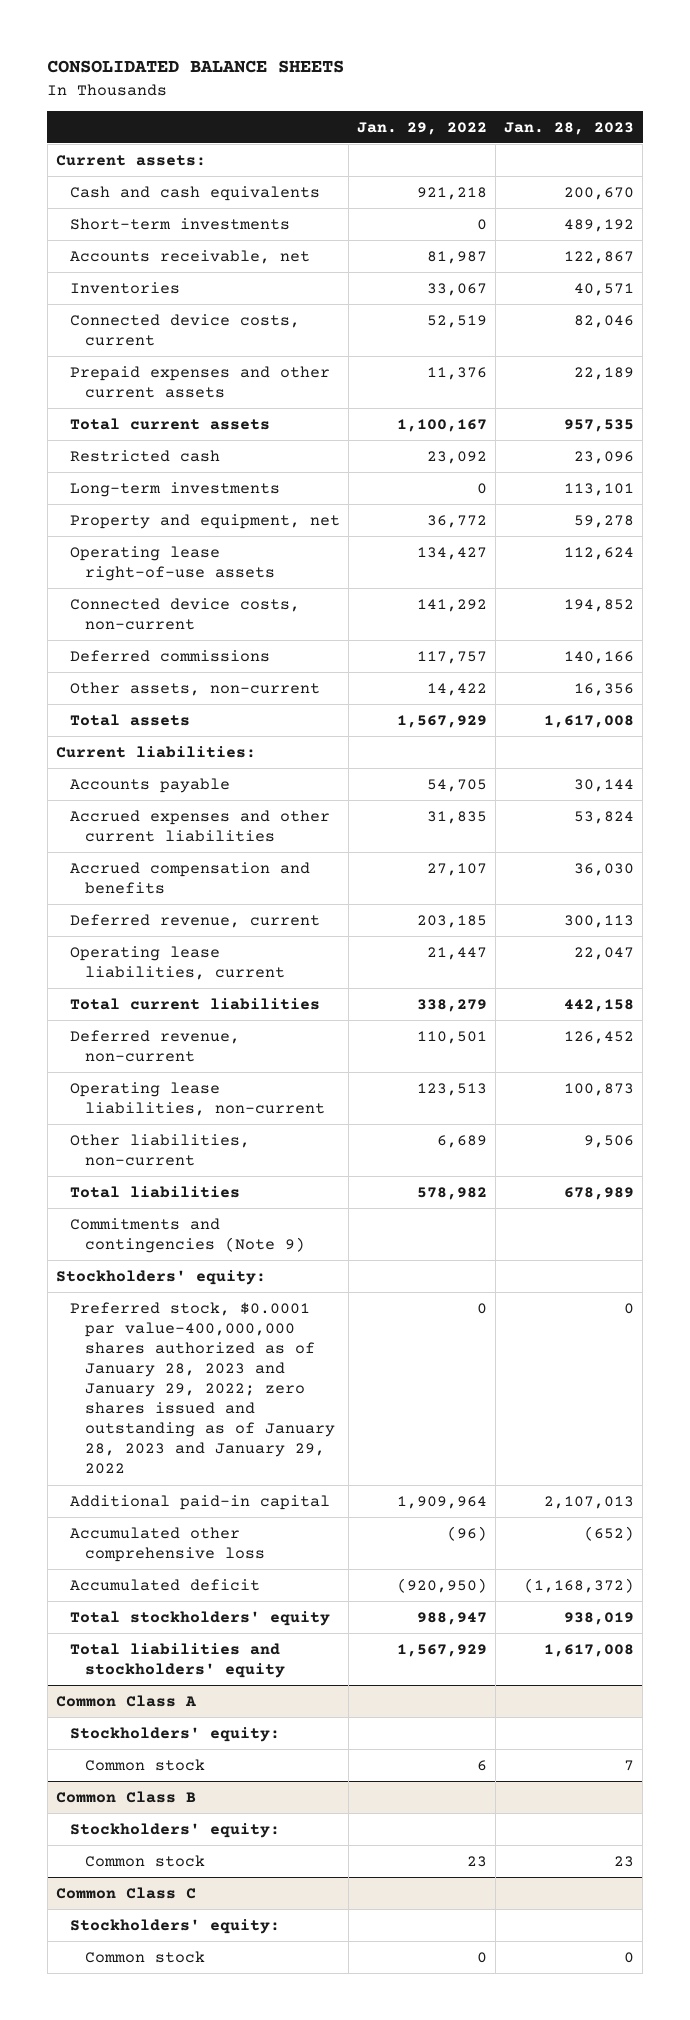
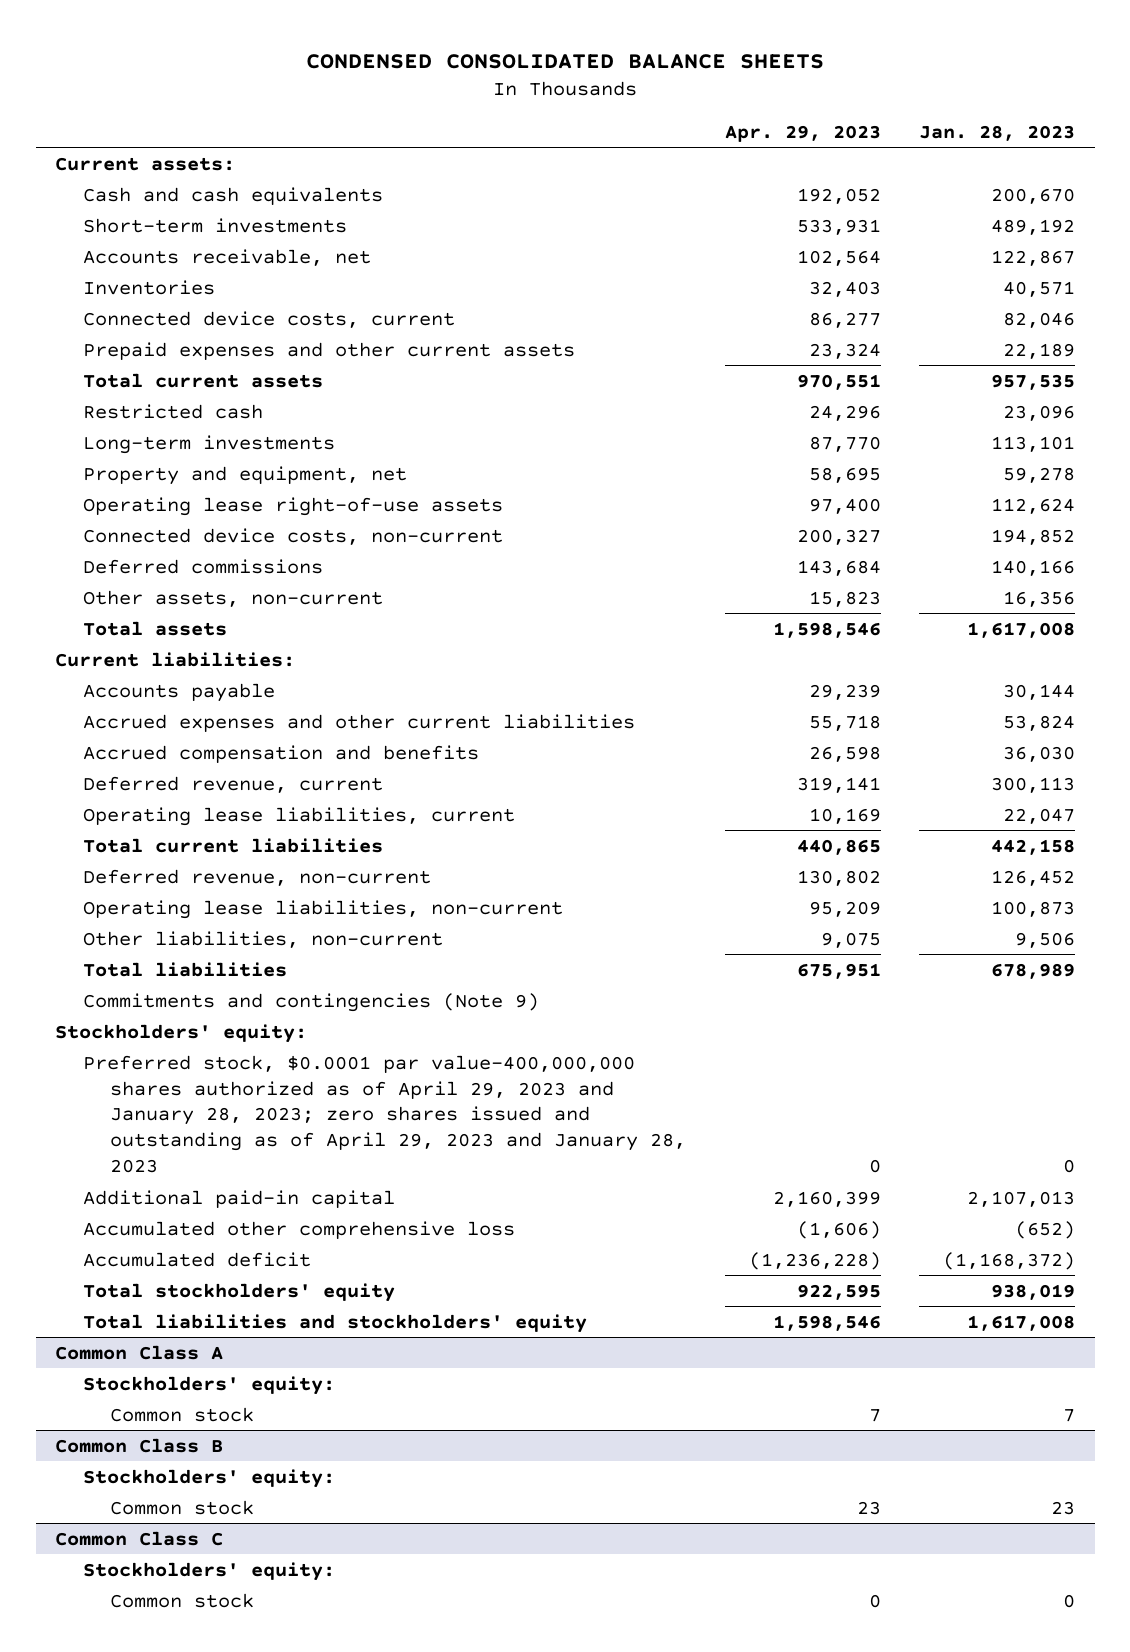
- CONSOLIDATED BALANCE SHEETS
+ CONDENSED CONSOLIDATED BALANCE SHEETS
- | Jan. 29, 2022 | Jan. 28, 2023
+ | Apr. 29, 2023 | Jan. 28, 2023
- Preferred stock, $0.0001 par value-400,000,000 shares authorized as of January 28, 2023 and January 29, 2022; zero shares issued and outstanding as of January 28, 2023 and January 29, 2022 | 0 | 0
+ Preferred stock, $0.0001 par value-400,000,000 shares authorized as of April 29, 2023 and January 28, 2023; zero shares issued and outstanding as of April 29, 2023 and January 28, 2023 | 0 | 0

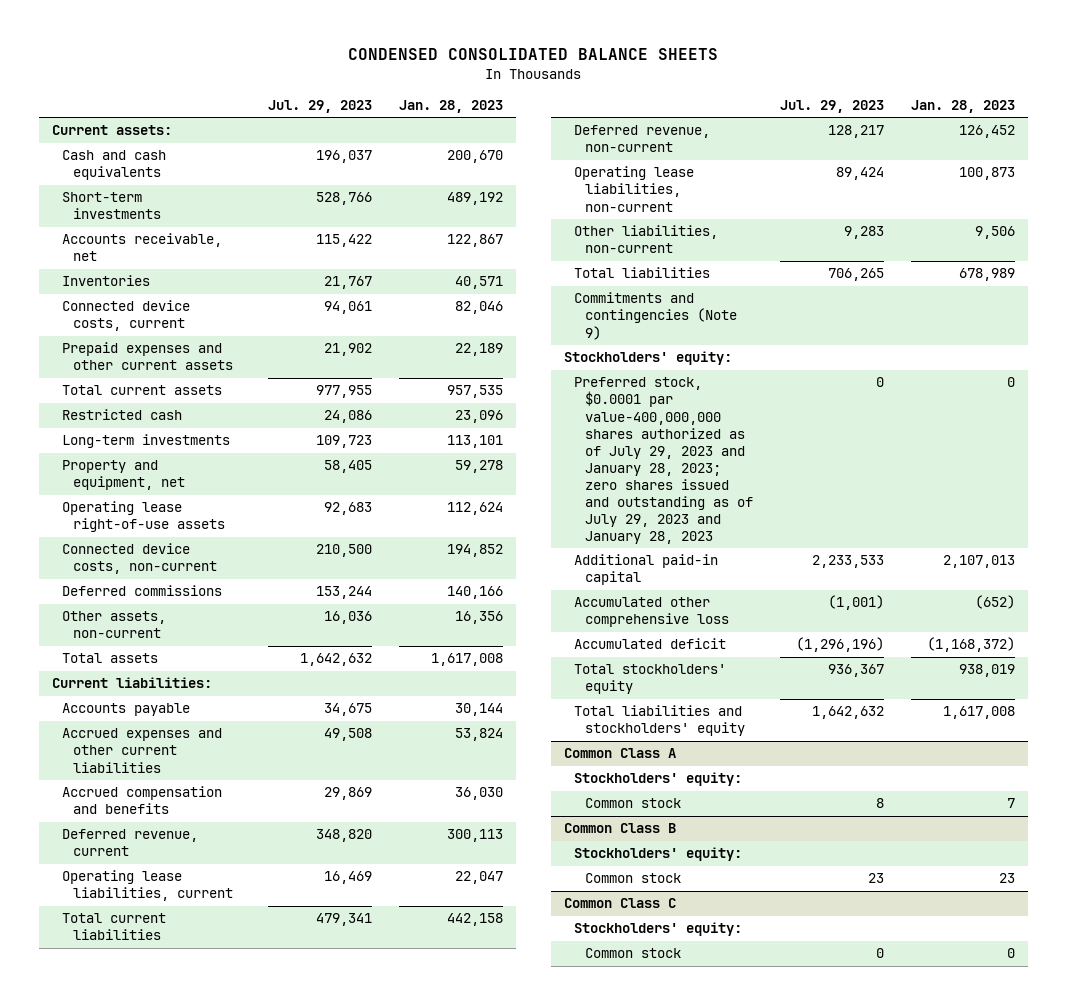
- | Apr. 29, 2023 | Jan. 28, 2023
+ | Jul. 29, 2023 | Jan. 28, 2023
- Preferred stock, $0.0001 par value-400,000,000 shares authorized as of April 29, 2023 and January 28, 2023; zero shares issued and outstanding as of April 29, 2023 and January 28, 2023 | 0 | 0
+ Preferred stock, $0.0001 par value-400,000,000 shares authorized as of July 29, 2023 and January 28, 2023; zero shares issued and outstanding as of July 29, 2023 and January 28, 2023 | 0 | 0

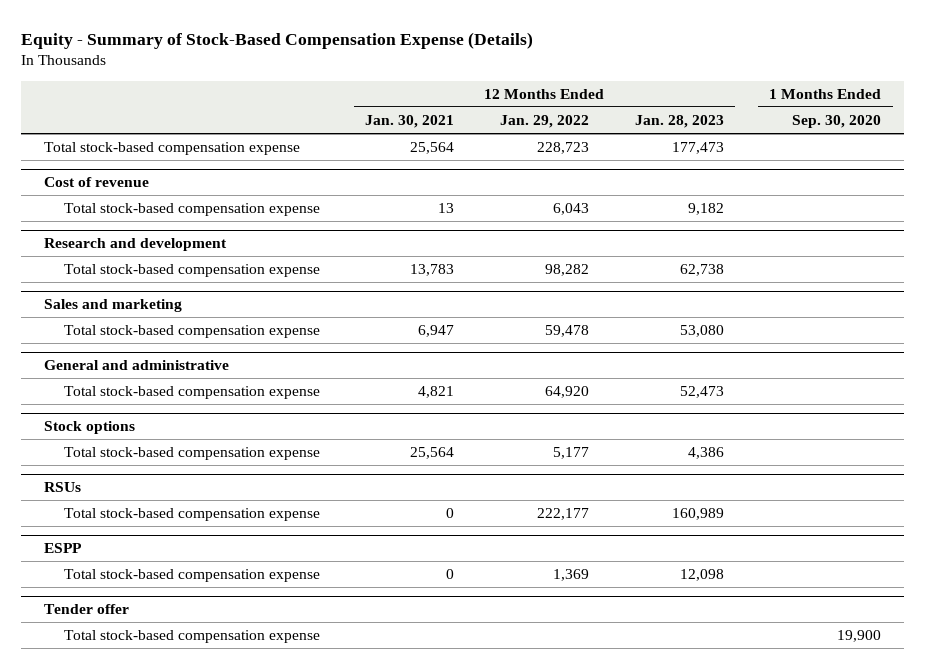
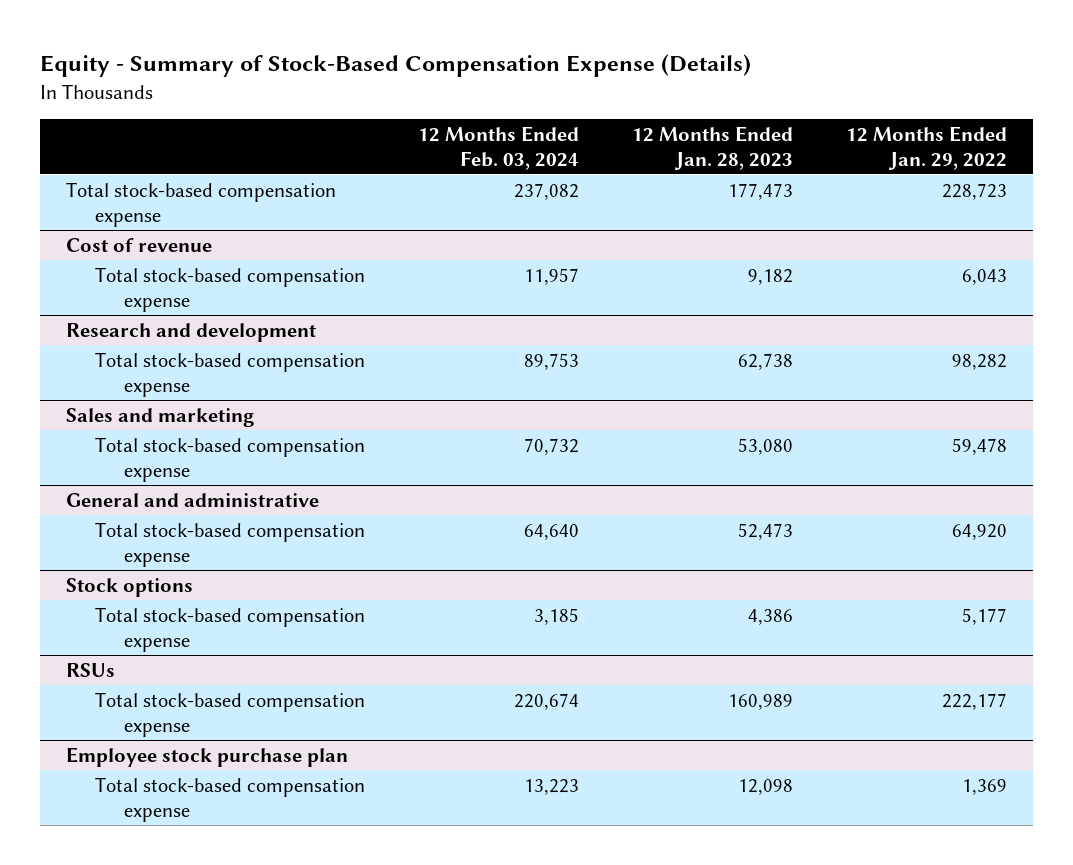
- | 12 Months Ended Jan. 30, 2021 | 12 Months Ended Jan. 29, 2022 | 12 Months Ended Jan. 28, 2023 | 1 Months Ended Sep. 30, 2020
+ | 12 Months Ended Feb. 03, 2024 | 12 Months Ended Jan. 28, 2023 | 12 Months Ended Jan. 29, 2022
- ESPP
+ Employee stock purchase plan
- Tender offer
- Total stock-based compensation expense | | | | 19,900

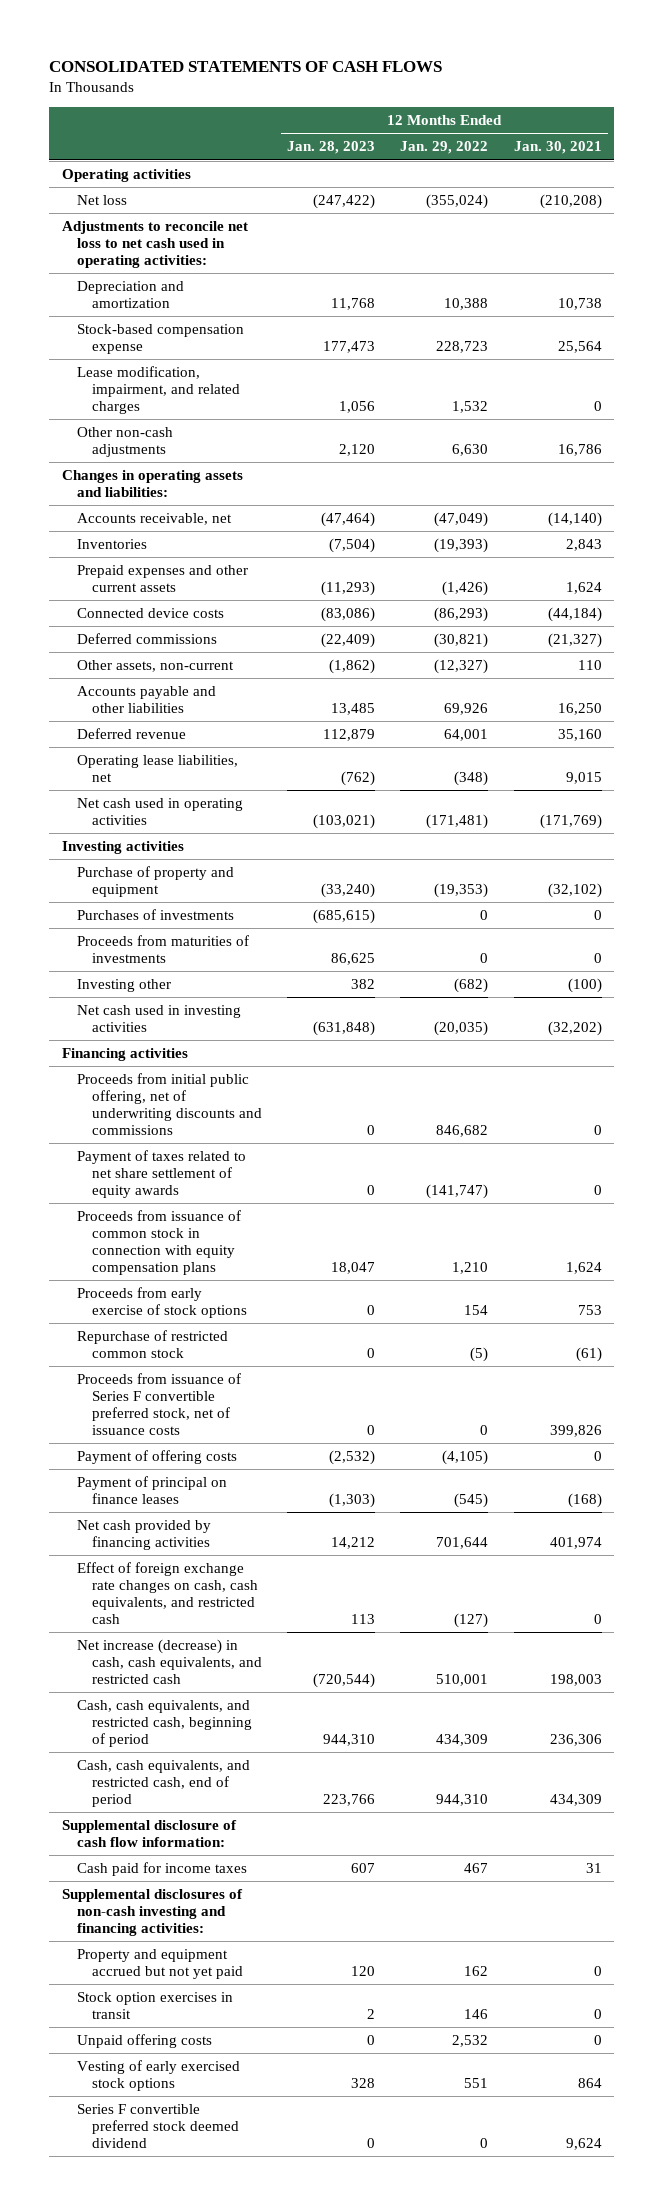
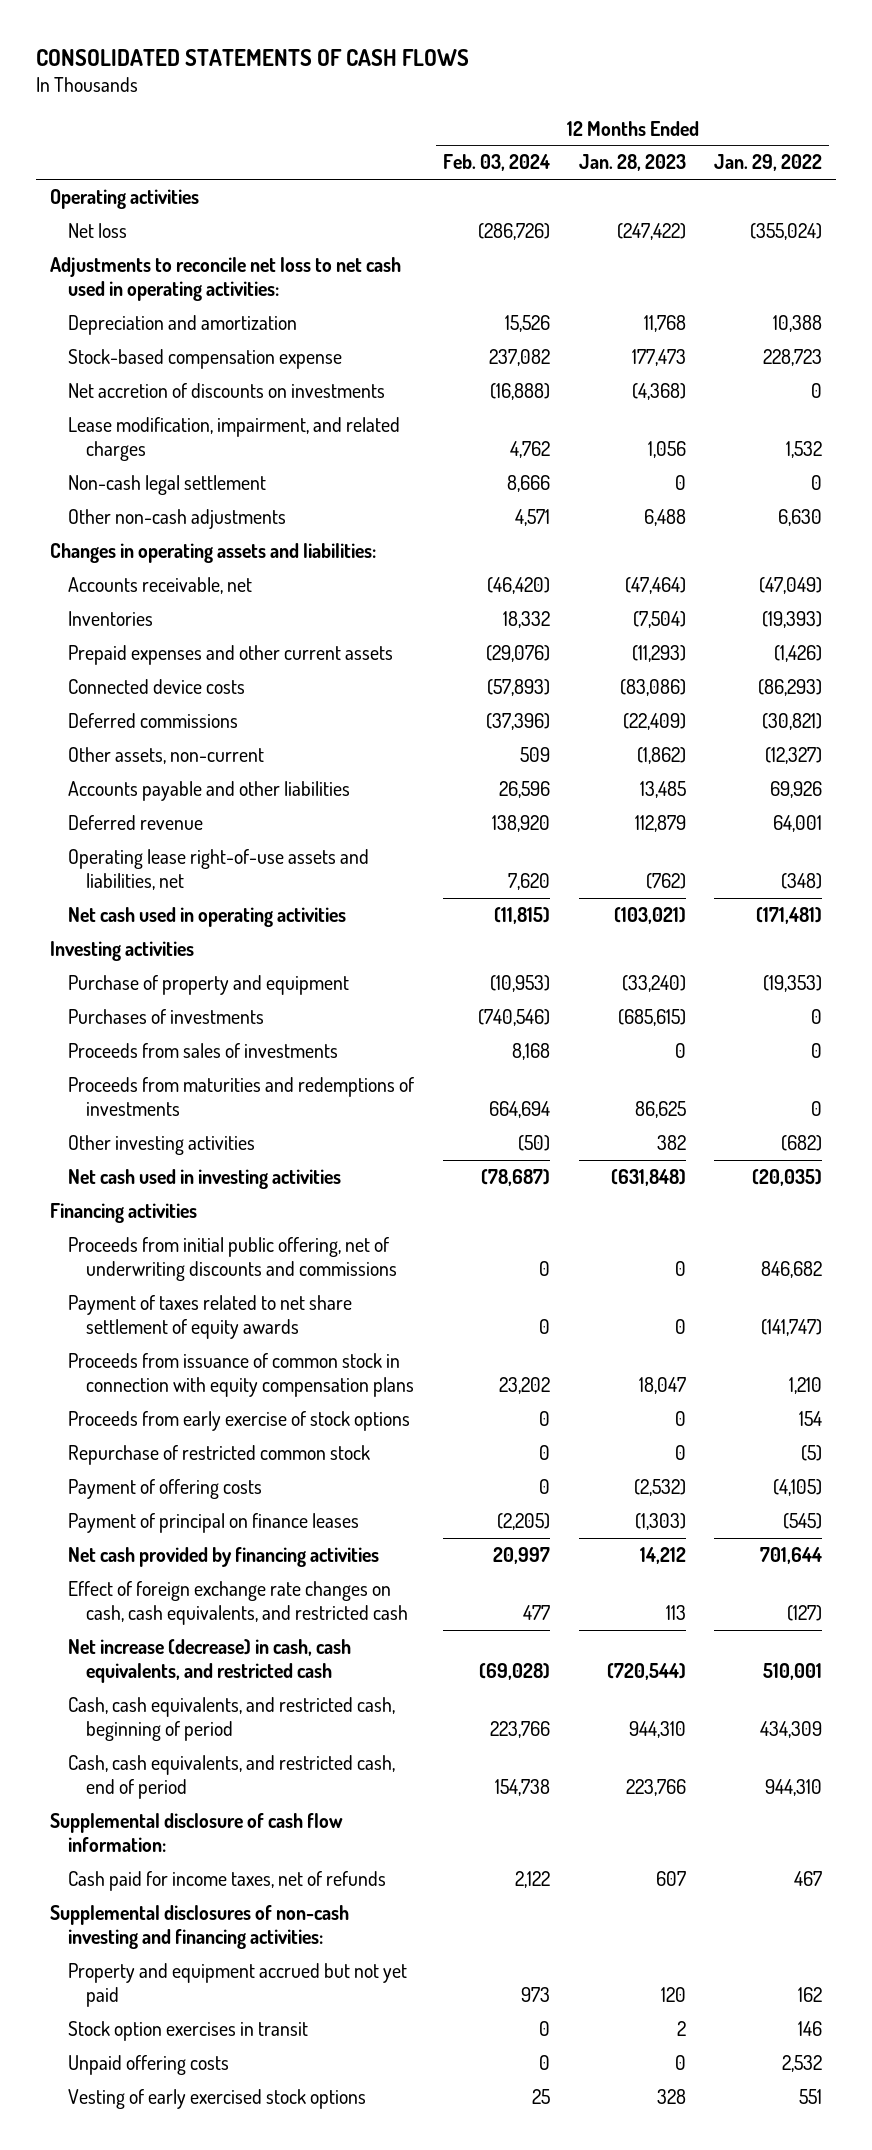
- | 12 Months Ended Jan. 28, 2023 | 12 Months Ended Jan. 29, 2022 | 12 Months Ended Jan. 30, 2021
+ | 12 Months Ended Feb. 03, 2024 | 12 Months Ended Jan. 28, 2023 | 12 Months Ended Jan. 29, 2022
+ Net accretion of discounts on investments | (16,888) | (4,368) | 0
- Other non-cash adjustments | 2,120 | 6,630 | 16,786
+ Non-cash legal settlement | 8,666 | 0 | 0
+ Other non-cash adjustments | 4,571 | 6,488 | 6,630
- Operating lease liabilities, net | (762) | (348) | 9,015
+ Operating lease right-of-use assets and liabilities, net | 7,620 | (762) | (348)
- Proceeds from maturities of investments | 86,625 | 0 | 0
- Investing other | 382 | (682) | (100)
+ Proceeds from sales of investments | 8,168 | 0 | 0
+ Proceeds from maturities and redemptions of investments | 664,694 | 86,625 | 0
+ Other investing activities | (50) | 382 | (682)
- Proceeds from issuance of Series F convertible preferred stock, net of issuance costs | 0 | 0 | 399,826
- Cash paid for income taxes | 607 | 467 | 31
+ Cash paid for income taxes, net of refunds | 2,122 | 607 | 467
- Series F convertible preferred stock deemed dividend | 0 | 0 | 9,624

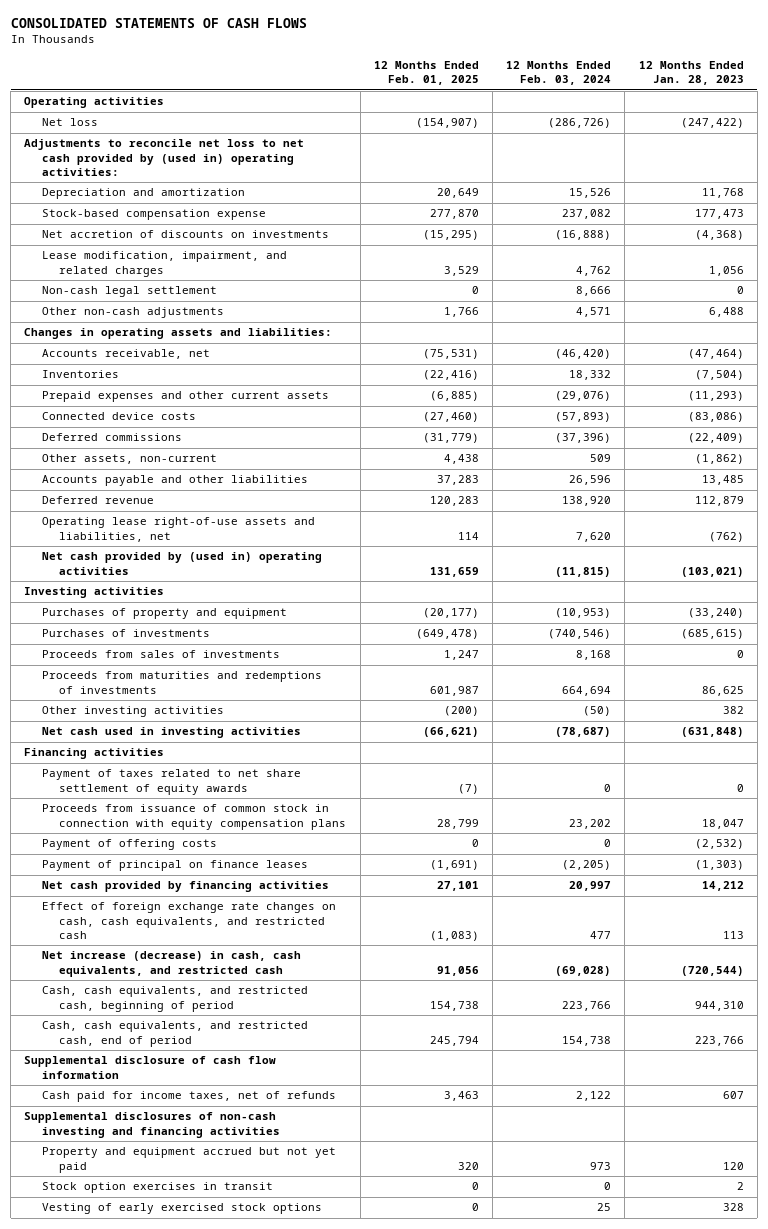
- | 12 Months Ended Feb. 03, 2024 | 12 Months Ended Jan. 28, 2023 | 12 Months Ended Jan. 29, 2022
+ | 12 Months Ended Feb. 01, 2025 | 12 Months Ended Feb. 03, 2024 | 12 Months Ended Jan. 28, 2023
- Adjustments to reconcile net loss to net cash used in operating activities:
+ Adjustments to reconcile net loss to net cash provided by (used in) operating activities:
- Net cash used in operating activities | (11,815) | (103,021) | (171,481)
+ Net cash provided by (used in) operating activities | 131,659 | (11,815) | (103,021)
- Purchase of property and equipment | (10,953) | (33,240) | (19,353)
+ Purchases of property and equipment | (20,177) | (10,953) | (33,240)
- Proceeds from initial public offering, net of underwriting discounts and commissions | 0 | 0 | 846,682
- Proceeds from early exercise of stock options | 0 | 0 | 154
- Repurchase of restricted common stock | 0 | 0 | (5)
- Supplemental disclosure of cash flow information:
+ Supplemental disclosure of cash flow information
- Supplemental disclosures of non-cash investing and financing activities:
+ Supplemental disclosures of non-cash investing and financing activities
- Unpaid offering costs | 0 | 0 | 2,532

